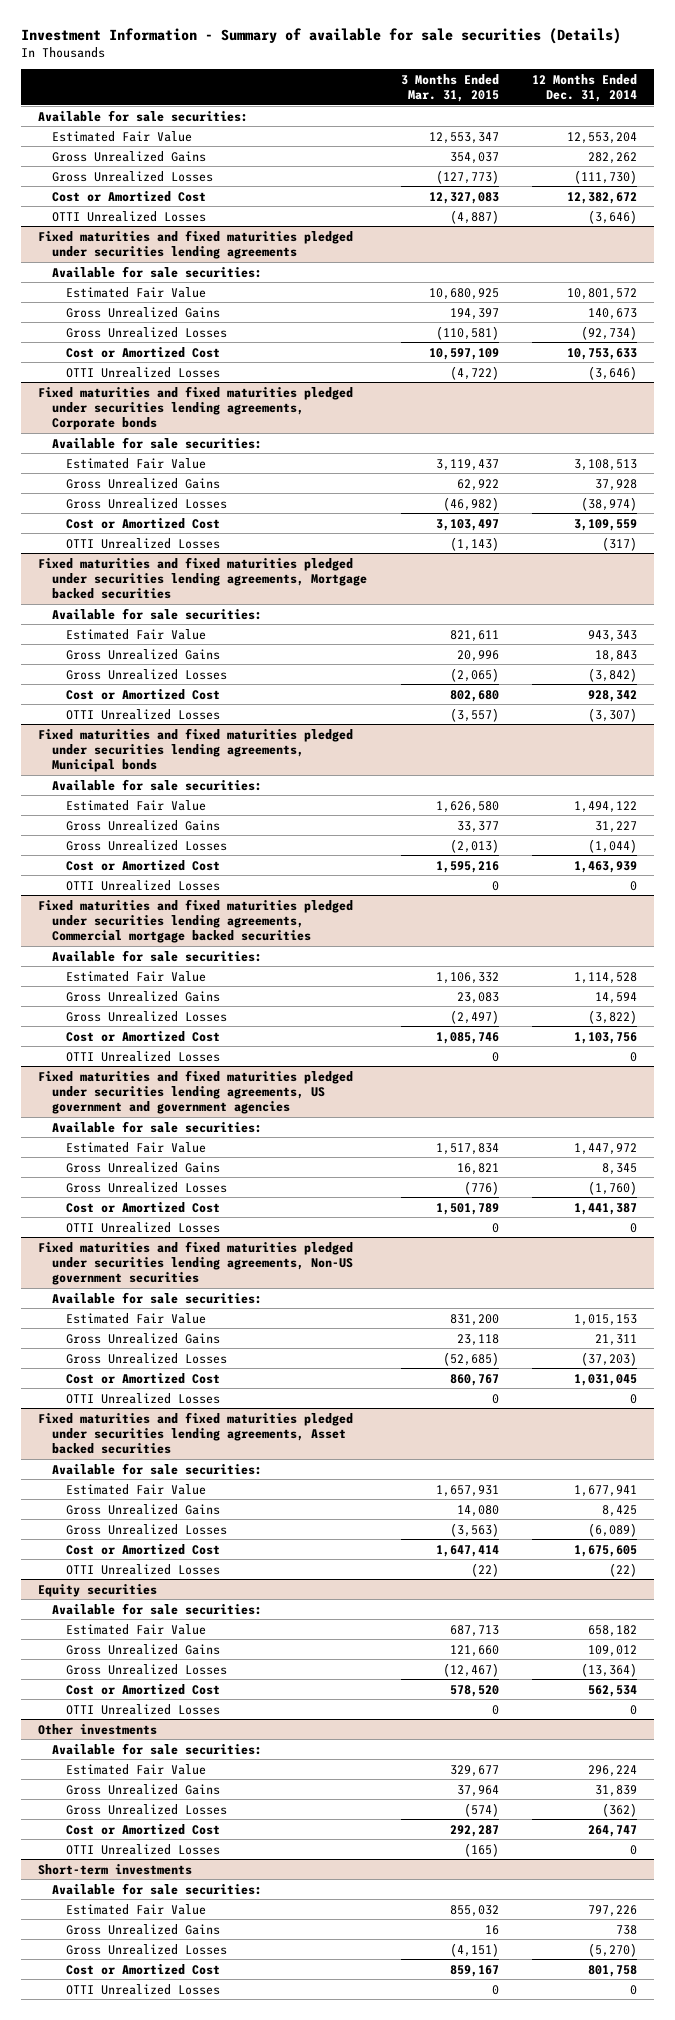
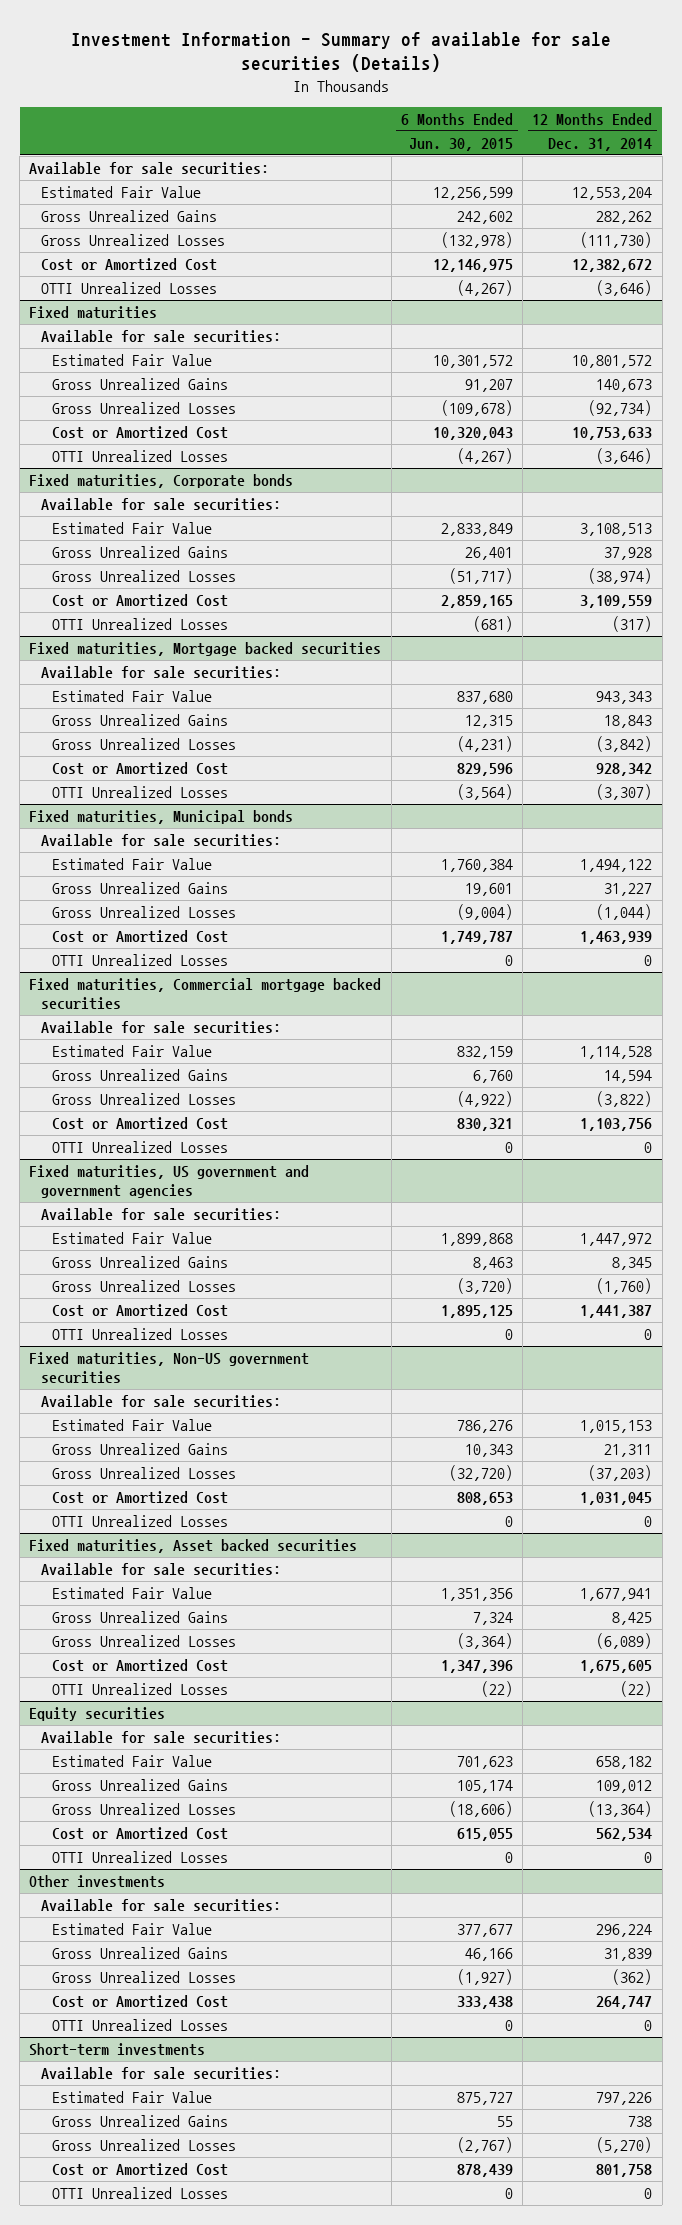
- | 3 Months Ended Mar. 31, 2015 | 12 Months Ended Dec. 31, 2014
+ | 6 Months Ended Jun. 30, 2015 | 12 Months Ended Dec. 31, 2014
- Fixed maturities and fixed maturities pledged under securities lending agreements
+ Fixed maturities
- Fixed maturities and fixed maturities pledged under securities lending agreements, Corporate bonds
+ Fixed maturities, Corporate bonds
- Fixed maturities and fixed maturities pledged under securities lending agreements, Mortgage backed securities
+ Fixed maturities, Mortgage backed securities
- Fixed maturities and fixed maturities pledged under securities lending agreements, Municipal bonds
+ Fixed maturities, Municipal bonds
- Fixed maturities and fixed maturities pledged under securities lending agreements, Commercial mortgage backed securities
+ Fixed maturities, Commercial mortgage backed securities
- Fixed maturities and fixed maturities pledged under securities lending agreements, US government and government agencies
+ Fixed maturities, US government and government agencies
- Fixed maturities and fixed maturities pledged under securities lending agreements, Non-US government securities
+ Fixed maturities, Non-US government securities
- Fixed maturities and fixed maturities pledged under securities lending agreements, Asset backed securities
+ Fixed maturities, Asset backed securities

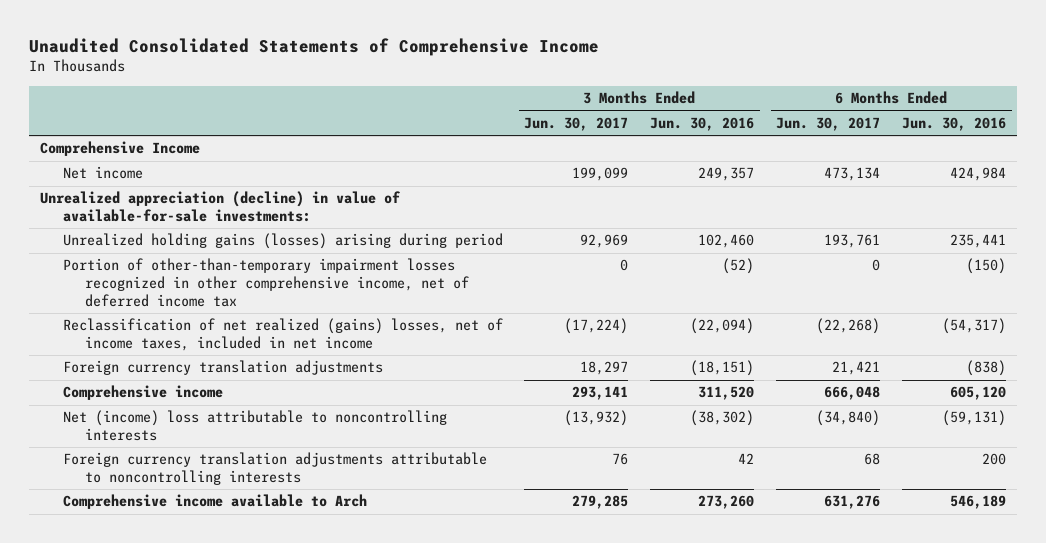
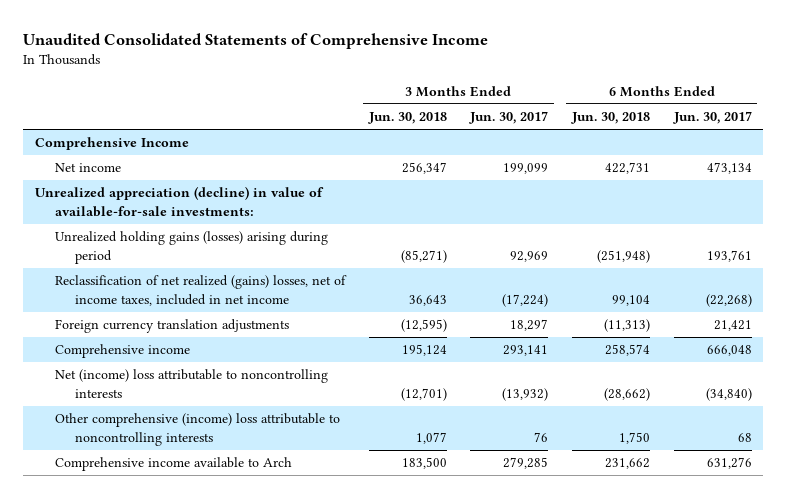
- | 3 Months Ended Jun. 30, 2017 | 3 Months Ended Jun. 30, 2016 | 6 Months Ended Jun. 30, 2017 | 6 Months Ended Jun. 30, 2016
+ | 3 Months Ended Jun. 30, 2018 | 3 Months Ended Jun. 30, 2017 | 6 Months Ended Jun. 30, 2018 | 6 Months Ended Jun. 30, 2017
- Portion of other-than-temporary impairment losses recognized in other comprehensive income, net of deferred income tax | 0 | (52) | 0 | (150)
- Foreign currency translation adjustments attributable to noncontrolling interests | 76 | 42 | 68 | 200
+ Other comprehensive (income) loss attributable to noncontrolling interests | 1,077 | 76 | 1,750 | 68

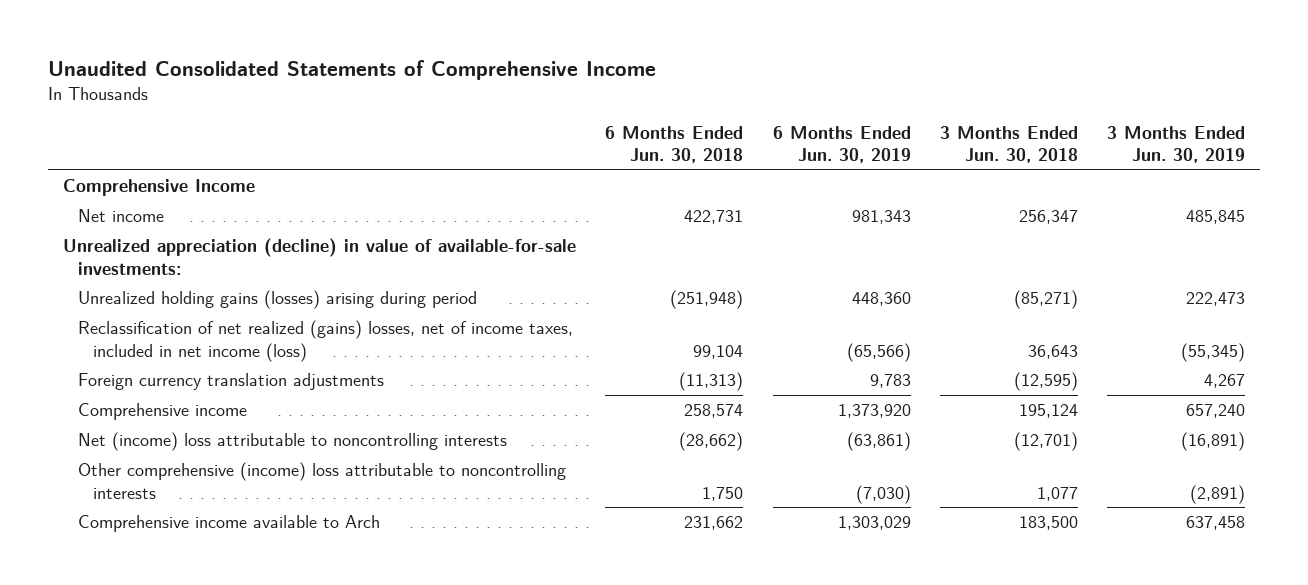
- | 3 Months Ended Jun. 30, 2018 | 3 Months Ended Jun. 30, 2017 | 6 Months Ended Jun. 30, 2018 | 6 Months Ended Jun. 30, 2017
+ | 6 Months Ended Jun. 30, 2018 | 6 Months Ended Jun. 30, 2019 | 3 Months Ended Jun. 30, 2018 | 3 Months Ended Jun. 30, 2019
- Reclassification of net realized (gains) losses, net of income taxes, included in net income | 36,643 | (17,224) | 99,104 | (22,268)
+ Reclassification of net realized (gains) losses, net of income taxes, included in net income (loss) | 99,104 | (65,566) | 36,643 | (55,345)

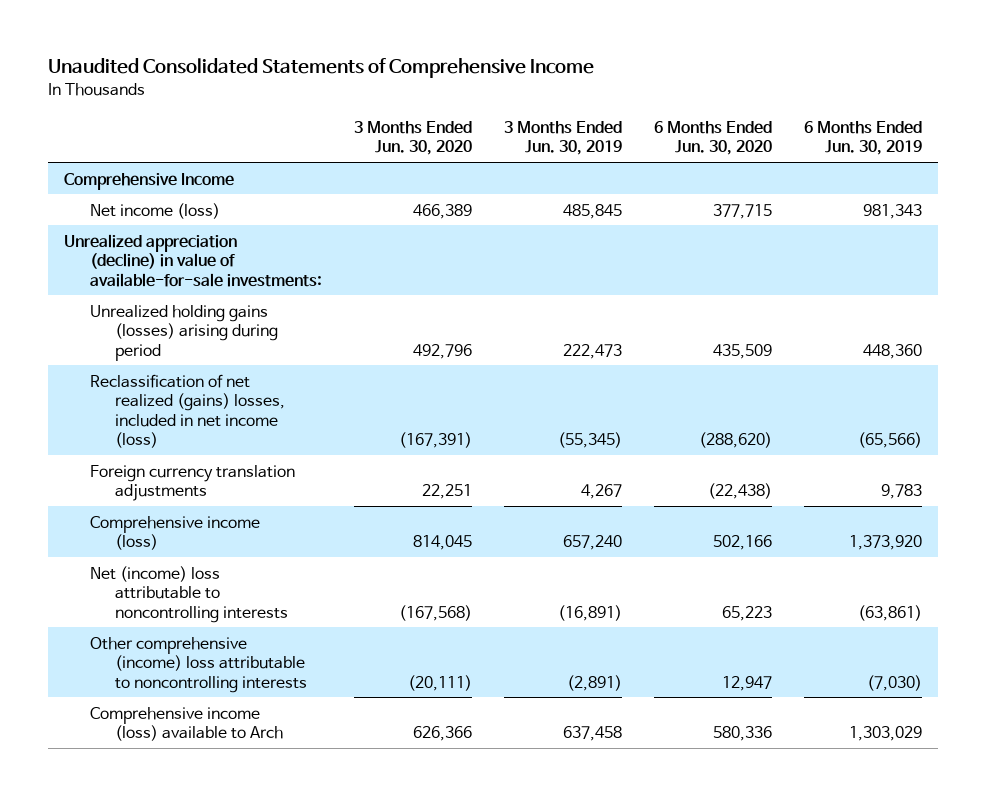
- | 6 Months Ended Jun. 30, 2018 | 6 Months Ended Jun. 30, 2019 | 3 Months Ended Jun. 30, 2018 | 3 Months Ended Jun. 30, 2019
+ | 3 Months Ended Jun. 30, 2020 | 3 Months Ended Jun. 30, 2019 | 6 Months Ended Jun. 30, 2020 | 6 Months Ended Jun. 30, 2019
- Net income | 422,731 | 981,343 | 256,347 | 485,845
+ Net income (loss) | 466,389 | 485,845 | 377,715 | 981,343
- Reclassification of net realized (gains) losses, net of income taxes, included in net income (loss) | 99,104 | (65,566) | 36,643 | (55,345)
+ Reclassification of net realized (gains) losses, included in net income (loss) | (167,391) | (55,345) | (288,620) | (65,566)
- Comprehensive income | 258,574 | 1,373,920 | 195,124 | 657,240
+ Comprehensive income (loss) | 814,045 | 657,240 | 502,166 | 1,373,920
- Comprehensive income available to Arch | 231,662 | 1,303,029 | 183,500 | 637,458
+ Comprehensive income (loss) available to Arch | 626,366 | 637,458 | 580,336 | 1,303,029

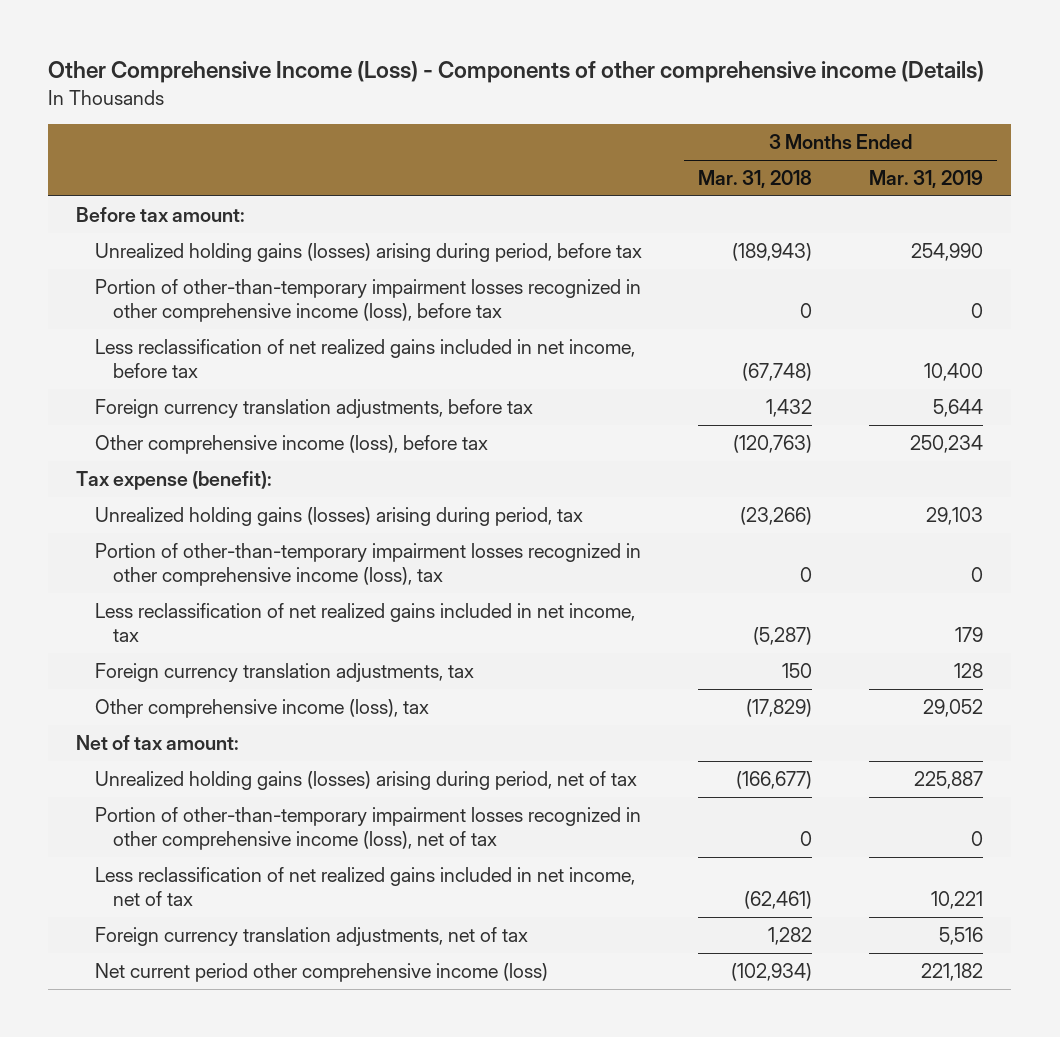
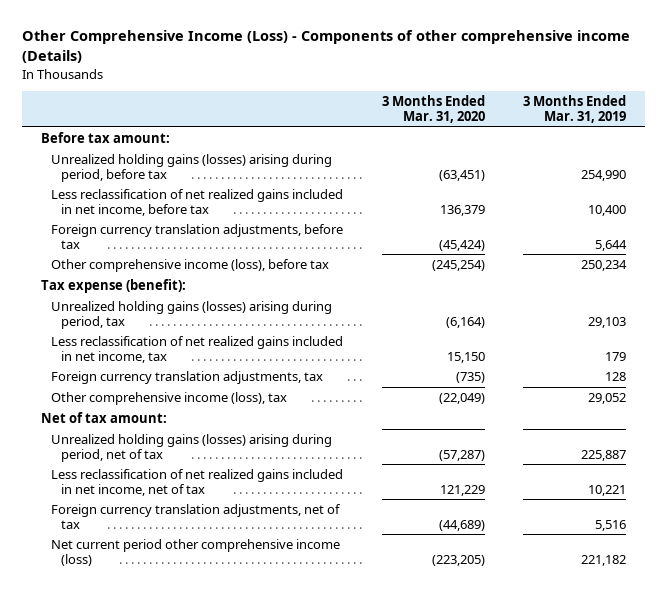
- | 3 Months Ended Mar. 31, 2018 | 3 Months Ended Mar. 31, 2019
+ | 3 Months Ended Mar. 31, 2020 | 3 Months Ended Mar. 31, 2019
- Portion of other-than-temporary impairment losses recognized in other comprehensive income (loss), before tax | 0 | 0
- Portion of other-than-temporary impairment losses recognized in other comprehensive income (loss), tax | 0 | 0
- Portion of other-than-temporary impairment losses recognized in other comprehensive income (loss), net of tax | 0 | 0

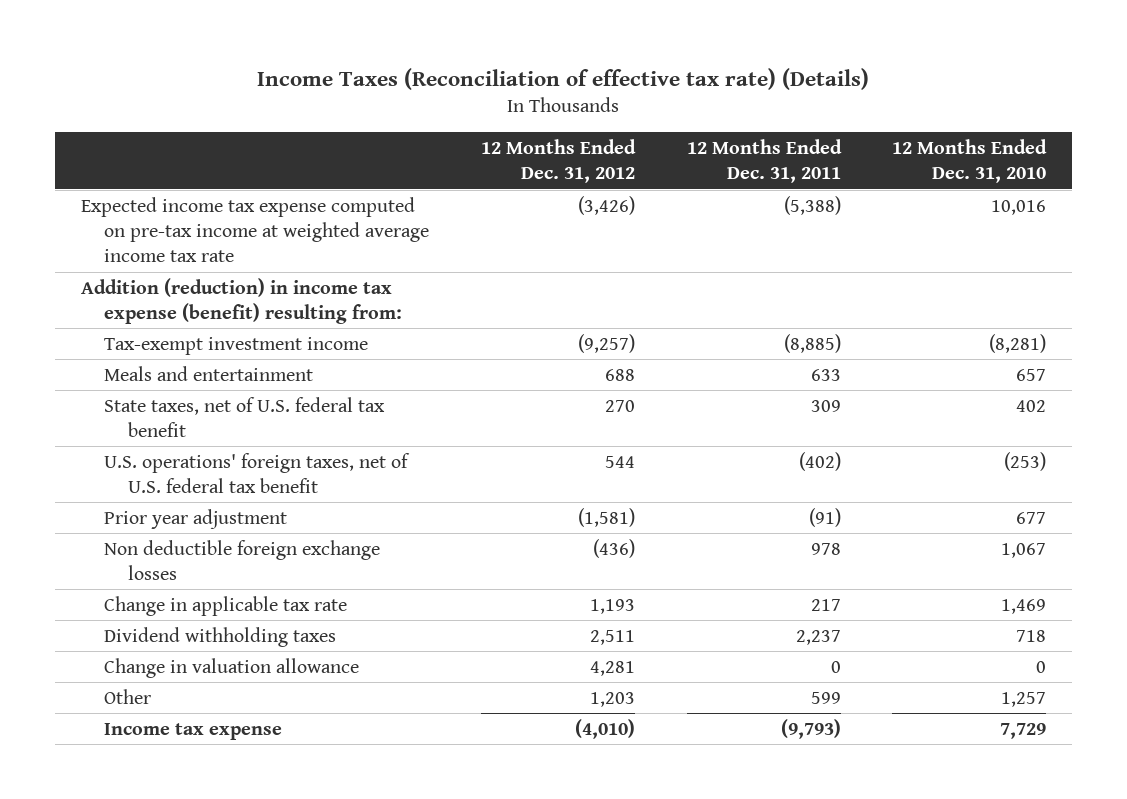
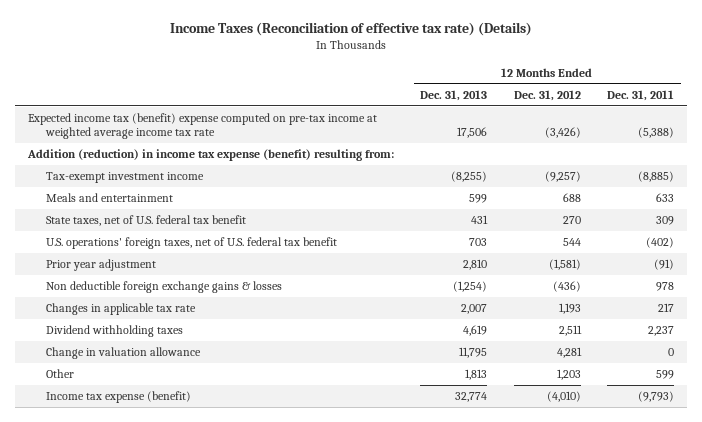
- | 12 Months Ended Dec. 31, 2012 | 12 Months Ended Dec. 31, 2011 | 12 Months Ended Dec. 31, 2010
+ | 12 Months Ended Dec. 31, 2013 | 12 Months Ended Dec. 31, 2012 | 12 Months Ended Dec. 31, 2011
- Expected income tax expense computed on pre-tax income at weighted average income tax rate | (3,426) | (5,388) | 10,016
+ Expected income tax (benefit) expense computed on pre-tax income at weighted average income tax rate | 17,506 | (3,426) | (5,388)
- Non deductible foreign exchange losses | (436) | 978 | 1,067
- Change in applicable tax rate | 1,193 | 217 | 1,469
+ Non deductible foreign exchange gains & losses | (1,254) | (436) | 978
+ Changes in applicable tax rate | 2,007 | 1,193 | 217
- Income tax expense | (4,010) | (9,793) | 7,729
+ Income tax expense (benefit) | 32,774 | (4,010) | (9,793)

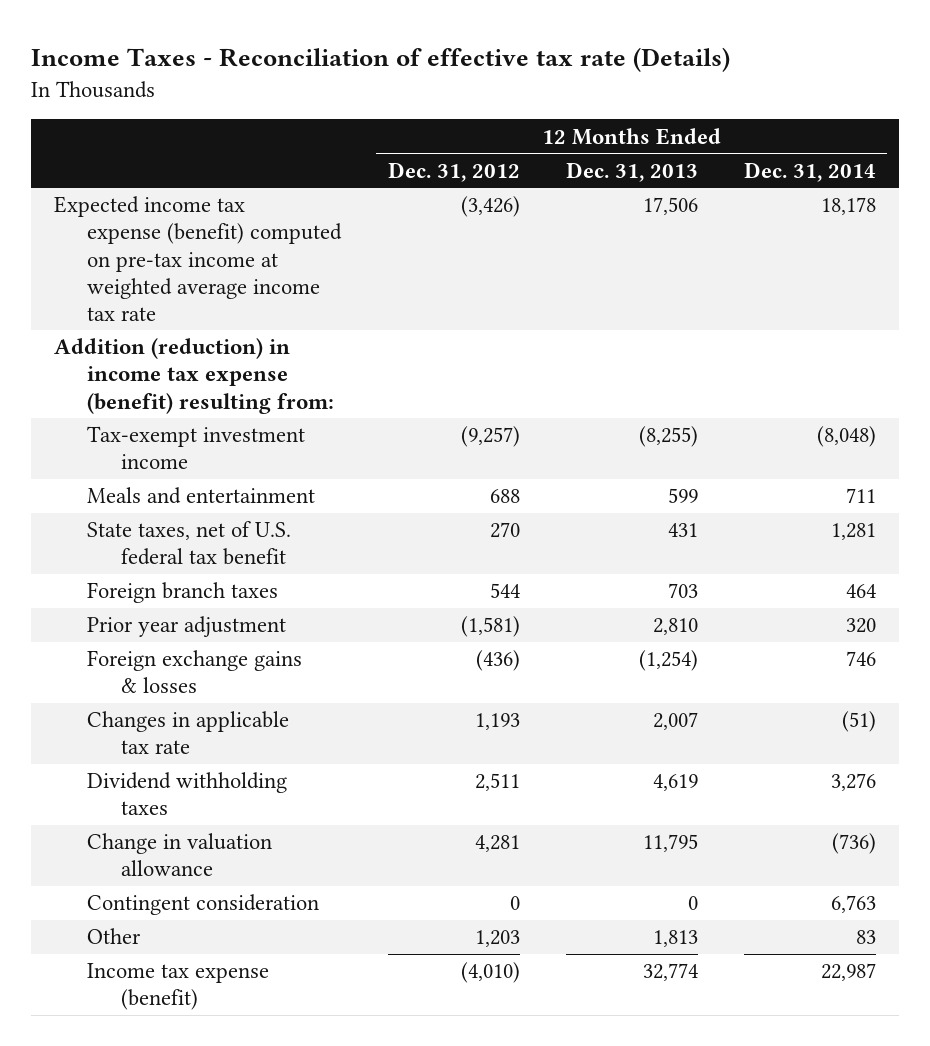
- Income Taxes (Reconciliation of effective tax rate) (Details)
+ Income Taxes - Reconciliation of effective tax rate (Details)
- | 12 Months Ended Dec. 31, 2013 | 12 Months Ended Dec. 31, 2012 | 12 Months Ended Dec. 31, 2011
+ | 12 Months Ended Dec. 31, 2012 | 12 Months Ended Dec. 31, 2013 | 12 Months Ended Dec. 31, 2014
- Expected income tax (benefit) expense computed on pre-tax income at weighted average income tax rate | 17,506 | (3,426) | (5,388)
+ Expected income tax expense (benefit) computed on pre-tax income at weighted average income tax rate | (3,426) | 17,506 | 18,178
- U.S. operations' foreign taxes, net of U.S. federal tax benefit | 703 | 544 | (402)
+ Foreign branch taxes | 544 | 703 | 464
- Non deductible foreign exchange gains & losses | (1,254) | (436) | 978
+ Foreign exchange gains & losses | (436) | (1,254) | 746
+ Contingent consideration | 0 | 0 | 6,763

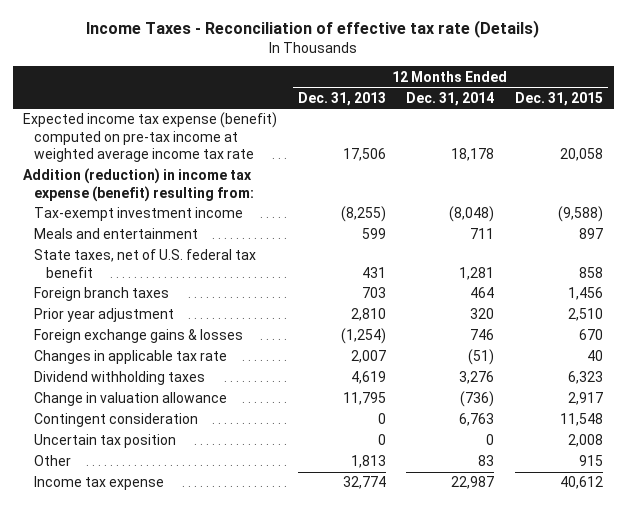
- | 12 Months Ended Dec. 31, 2012 | 12 Months Ended Dec. 31, 2013 | 12 Months Ended Dec. 31, 2014
+ | 12 Months Ended Dec. 31, 2013 | 12 Months Ended Dec. 31, 2014 | 12 Months Ended Dec. 31, 2015
+ Uncertain tax position | 0 | 0 | 2,008
- Income tax expense (benefit) | (4,010) | 32,774 | 22,987
+ Income tax expense | 32,774 | 22,987 | 40,612

